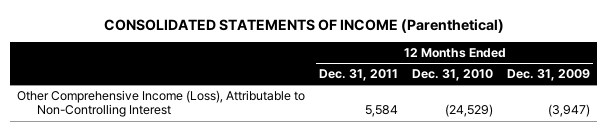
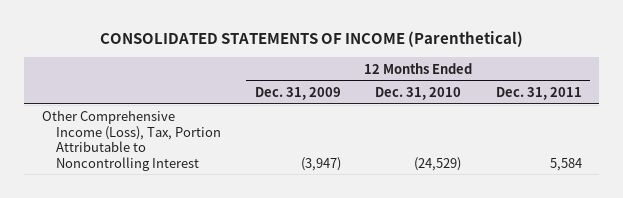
- | 12 Months Ended Dec. 31, 2011 | 12 Months Ended Dec. 31, 2010 | 12 Months Ended Dec. 31, 2009
+ | 12 Months Ended Dec. 31, 2009 | 12 Months Ended Dec. 31, 2010 | 12 Months Ended Dec. 31, 2011
- Other Comprehensive Income (Loss), Attributable to Non-Controlling Interest | 5,584 | (24,529) | (3,947)
+ Other Comprehensive Income (Loss), Tax, Portion Attributable to Noncontrolling Interest | (3,947) | (24,529) | 5,584

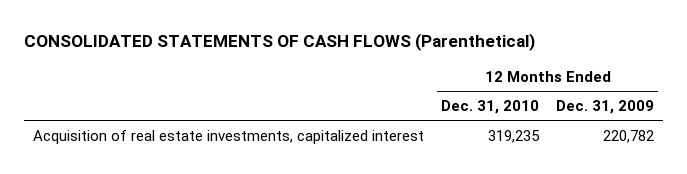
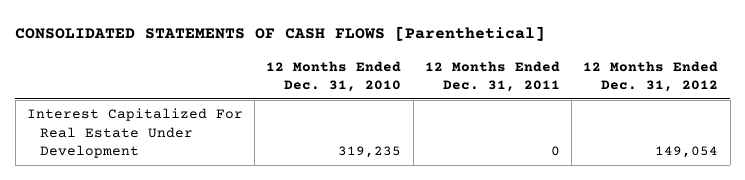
- CONSOLIDATED STATEMENTS OF CASH FLOWS (Parenthetical)
+ CONSOLIDATED STATEMENTS OF CASH FLOWS [Parenthetical]
- | 12 Months Ended Dec. 31, 2010 | 12 Months Ended Dec. 31, 2009
+ | 12 Months Ended Dec. 31, 2010 | 12 Months Ended Dec. 31, 2011 | 12 Months Ended Dec. 31, 2012
- Acquisition of real estate investments, capitalized interest | 319,235 | 220,782
+ Interest Capitalized For Real Estate Under Development | 319,235 | 0 | 149,054

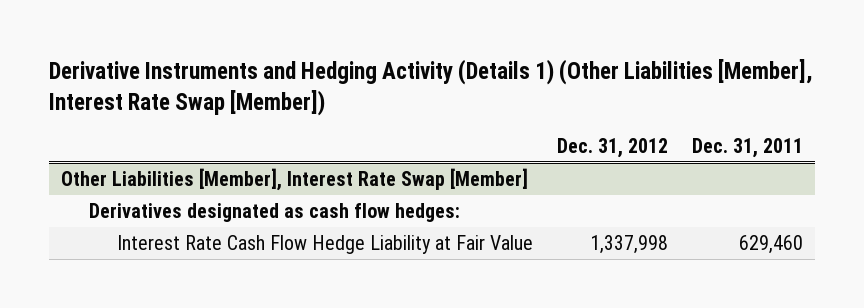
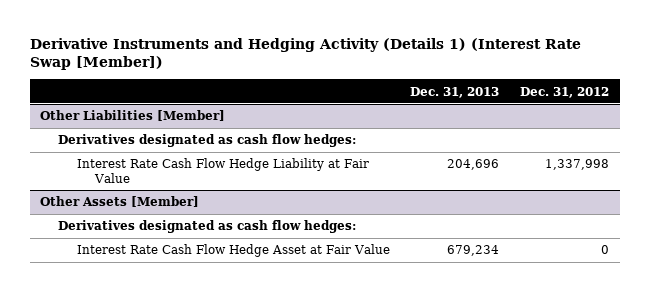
- Derivative Instruments and Hedging Activity (Details 1) (Other Liabilities [Member], Interest Rate Swap [Member])
+ Derivative Instruments and Hedging Activity (Details 1) (Interest Rate Swap [Member])
- | Dec. 31, 2012 | Dec. 31, 2011
+ | Dec. 31, 2013 | Dec. 31, 2012
- Other Liabilities [Member], Interest Rate Swap [Member]
+ Other Liabilities [Member]
+ Other Assets [Member]
+ Derivatives designated as cash flow hedges:
+ Interest Rate Cash Flow Hedge Asset at Fair Value | 679,234 | 0

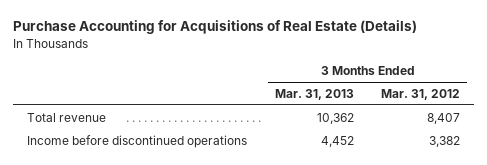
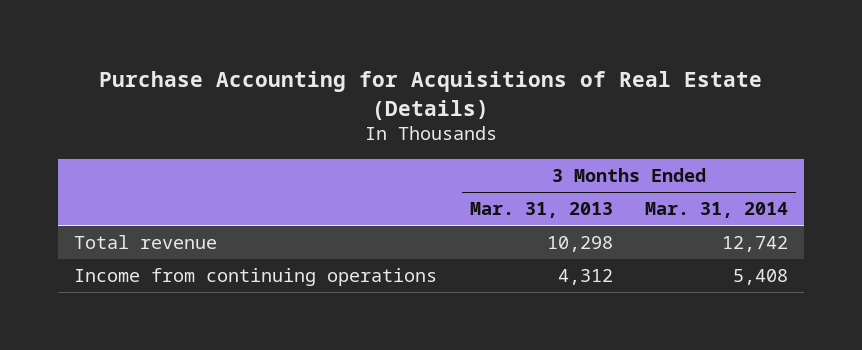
- | 3 Months Ended Mar. 31, 2013 | 3 Months Ended Mar. 31, 2012
+ | 3 Months Ended Mar. 31, 2013 | 3 Months Ended Mar. 31, 2014
- Total revenue | 10,362 | 8,407
- Income before discontinued operations | 4,452 | 3,382
+ Total revenue | 10,298 | 12,742
+ Income from continuing operations | 4,312 | 5,408

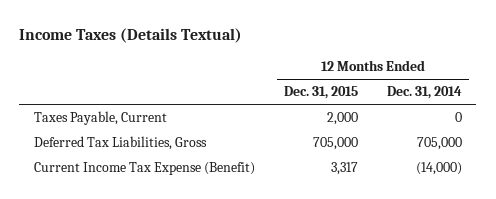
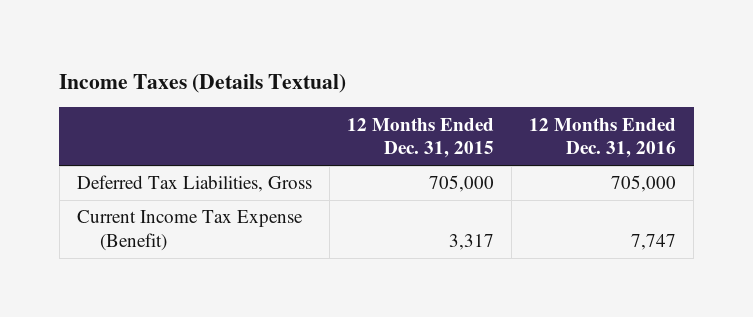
- | 12 Months Ended Dec. 31, 2015 | 12 Months Ended Dec. 31, 2014
+ | 12 Months Ended Dec. 31, 2015 | 12 Months Ended Dec. 31, 2016
- Taxes Payable, Current | 2,000 | 0

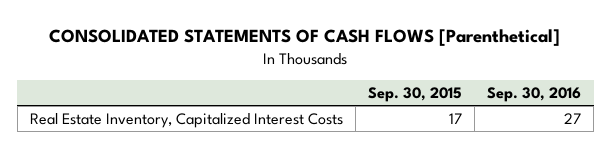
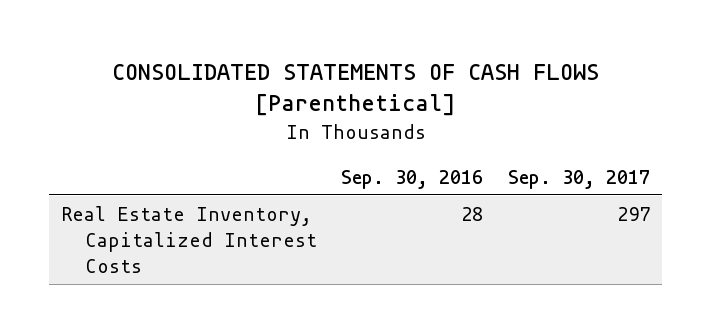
- | Sep. 30, 2015 | Sep. 30, 2016
+ | Sep. 30, 2016 | Sep. 30, 2017
- Real Estate Inventory, Capitalized Interest Costs | 17 | 27
+ Real Estate Inventory, Capitalized Interest Costs | 28 | 297

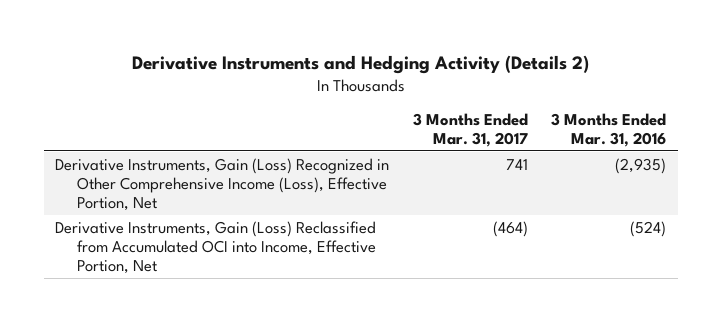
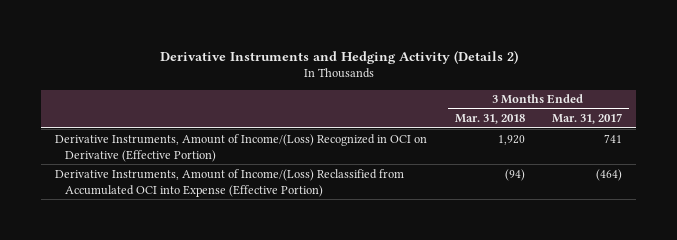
- | 3 Months Ended Mar. 31, 2017 | 3 Months Ended Mar. 31, 2016
+ | 3 Months Ended Mar. 31, 2018 | 3 Months Ended Mar. 31, 2017
- Derivative Instruments, Gain (Loss) Recognized in Other Comprehensive Income (Loss), Effective Portion, Net | 741 | (2,935)
- Derivative Instruments, Gain (Loss) Reclassified from Accumulated OCI into Income, Effective Portion, Net | (464) | (524)
+ Derivative Instruments, Amount of Income/(Loss) Recognized in OCI on Derivative (Effective Portion) | 1,920 | 741
+ Derivative Instruments, Amount of Income/(Loss) Reclassified from Accumulated OCI into Expense (Effective Portion) | (94) | (464)

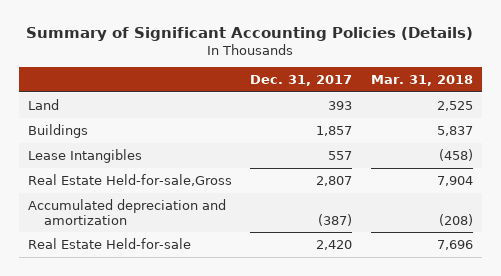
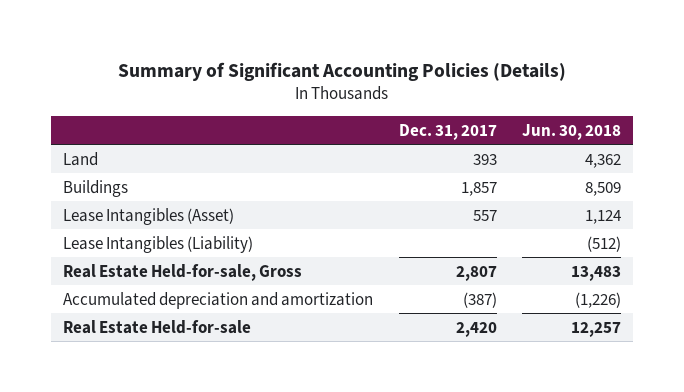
- | Dec. 31, 2017 | Mar. 31, 2018
+ | Dec. 31, 2017 | Jun. 30, 2018
- Lease Intangibles | 557 | (458)
- Real Estate Held-for-sale,Gross | 2,807 | 7,904
+ Lease Intangibles (Asset) | 557 | 1,124
+ Lease Intangibles (Liability) | | (512)
+ Real Estate Held-for-sale, Gross | 2,807 | 13,483

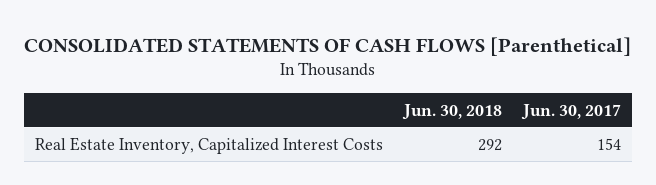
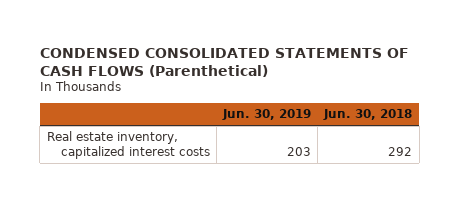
- CONSOLIDATED STATEMENTS OF CASH FLOWS [Parenthetical]
+ CONDENSED CONSOLIDATED STATEMENTS OF CASH FLOWS (Parenthetical)
- | Jun. 30, 2018 | Jun. 30, 2017
+ | Jun. 30, 2019 | Jun. 30, 2018
- Real Estate Inventory, Capitalized Interest Costs | 292 | 154
+ Real estate inventory, capitalized interest costs | 203 | 292

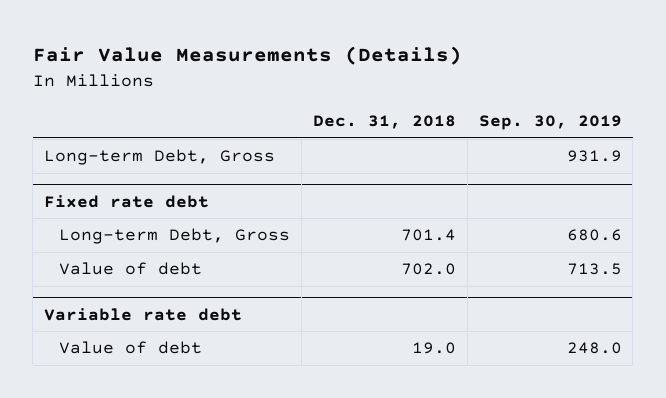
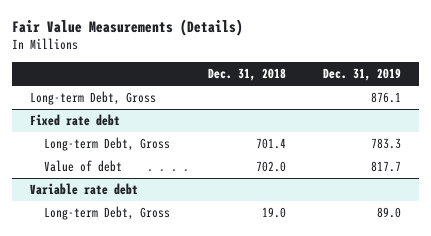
- | Dec. 31, 2018 | Sep. 30, 2019
+ | Dec. 31, 2018 | Dec. 31, 2019
@ Variable rate debt
- Value of debt | 19.0 | 248.0
+ Long-term Debt, Gross | 19.0 | 89.0

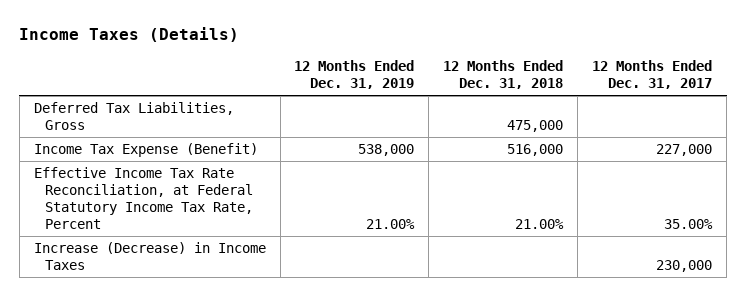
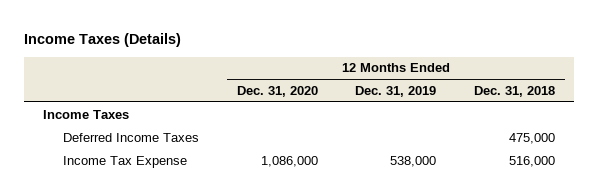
- | 12 Months Ended Dec. 31, 2019 | 12 Months Ended Dec. 31, 2018 | 12 Months Ended Dec. 31, 2017
+ | 12 Months Ended Dec. 31, 2020 | 12 Months Ended Dec. 31, 2019 | 12 Months Ended Dec. 31, 2018
- Deferred Tax Liabilities, Gross | | 475,000 |
- Income Tax Expense (Benefit) | 538,000 | 516,000 | 227,000
- Effective Income Tax Rate Reconciliation, at Federal Statutory Income Tax Rate, Percent | 21.00% | 21.00% | 35.00%
- Increase (Decrease) in Income Taxes | | | 230,000
+ Income Taxes
+ Deferred Income Taxes | | | 475,000
+ Income Tax Expense | 1,086,000 | 538,000 | 516,000

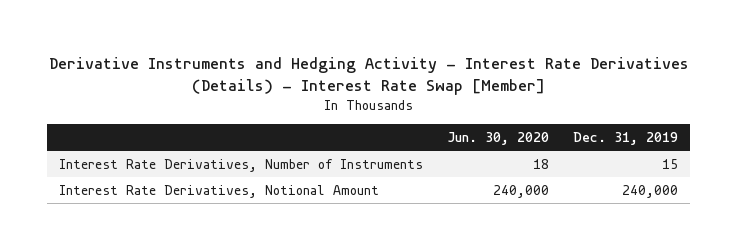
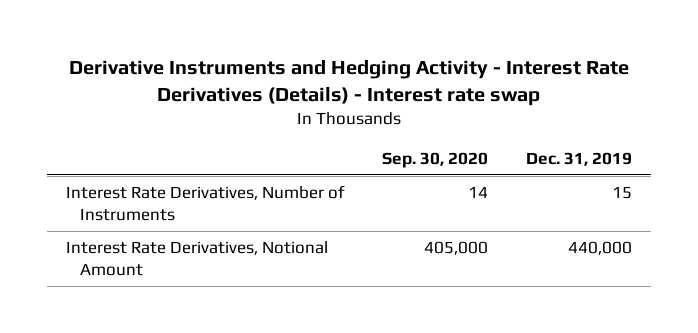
- Derivative Instruments and Hedging Activity - Interest Rate Derivatives (Details) - Interest Rate Swap [Member]
+ Derivative Instruments and Hedging Activity - Interest Rate Derivatives (Details) - Interest rate swap
- | Jun. 30, 2020 | Dec. 31, 2019
+ | Sep. 30, 2020 | Dec. 31, 2019
- Interest Rate Derivatives, Notional Amount | 240,000 | 240,000
+ Interest Rate Derivatives, Notional Amount | 405,000 | 440,000

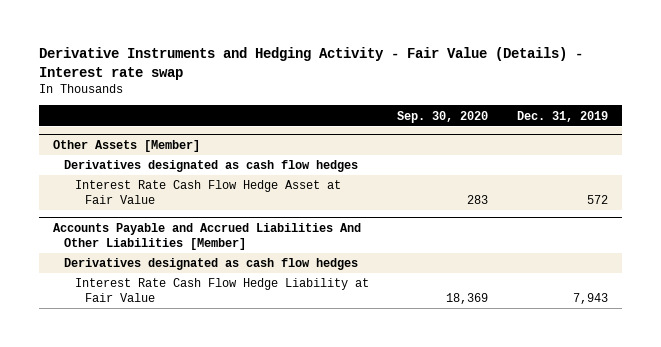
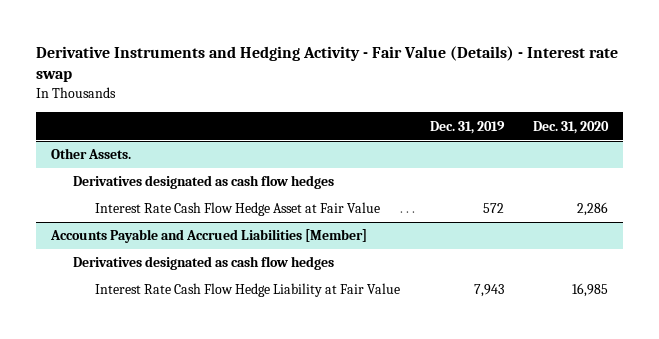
- | Sep. 30, 2020 | Dec. 31, 2019
+ | Dec. 31, 2019 | Dec. 31, 2020
- Other Assets [Member]
+ Other Assets.
- Accounts Payable and Accrued Liabilities And Other Liabilities [Member]
+ Accounts Payable and Accrued Liabilities [Member]

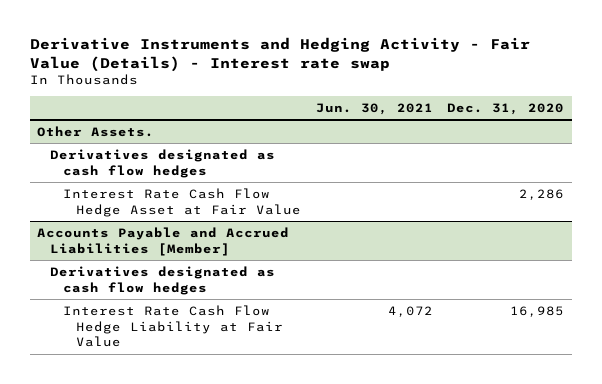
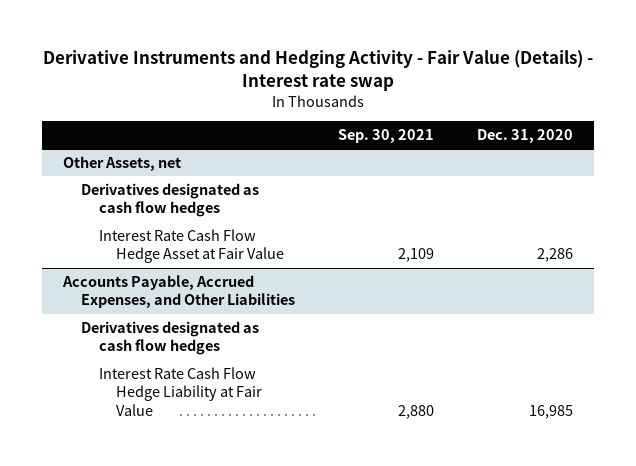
- | Jun. 30, 2021 | Dec. 31, 2020
+ | Sep. 30, 2021 | Dec. 31, 2020
- Other Assets.
+ Other Assets, net
- Accounts Payable and Accrued Liabilities [Member]
+ Accounts Payable, Accrued Expenses, and Other Liabilities

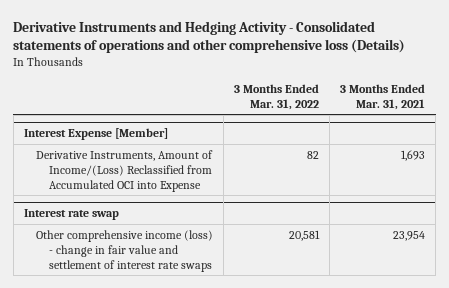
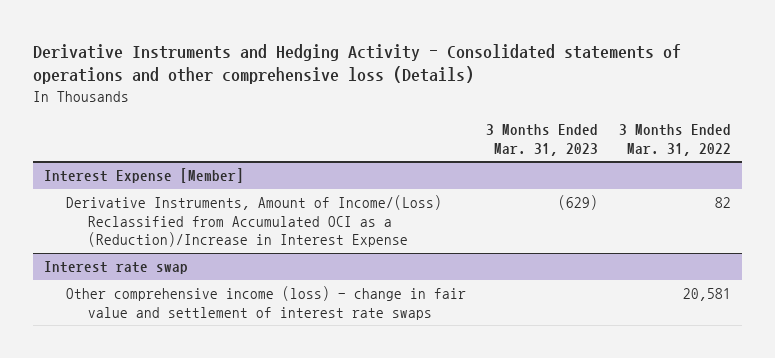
- | 3 Months Ended Mar. 31, 2022 | 3 Months Ended Mar. 31, 2021
+ | 3 Months Ended Mar. 31, 2023 | 3 Months Ended Mar. 31, 2022
@ Interest Expense [Member]
- Derivative Instruments, Amount of Income/(Loss) Reclassified from Accumulated OCI into Expense | 82 | 1,693
+ Derivative Instruments, Amount of Income/(Loss) Reclassified from Accumulated OCI as a (Reduction)/Increase in Interest Expense | (629) | 82

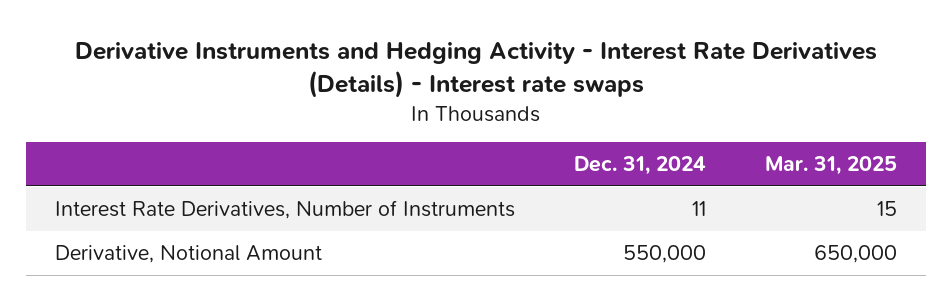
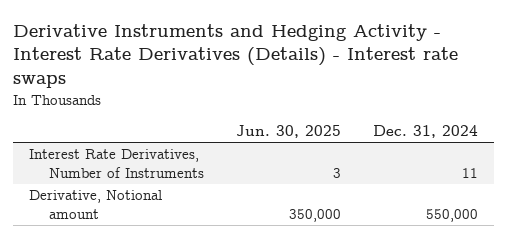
- | Dec. 31, 2024 | Mar. 31, 2025
+ | Jun. 30, 2025 | Dec. 31, 2024
- Derivative, Notional Amount | 550,000 | 650,000
+ Derivative, Notional amount | 350,000 | 550,000

